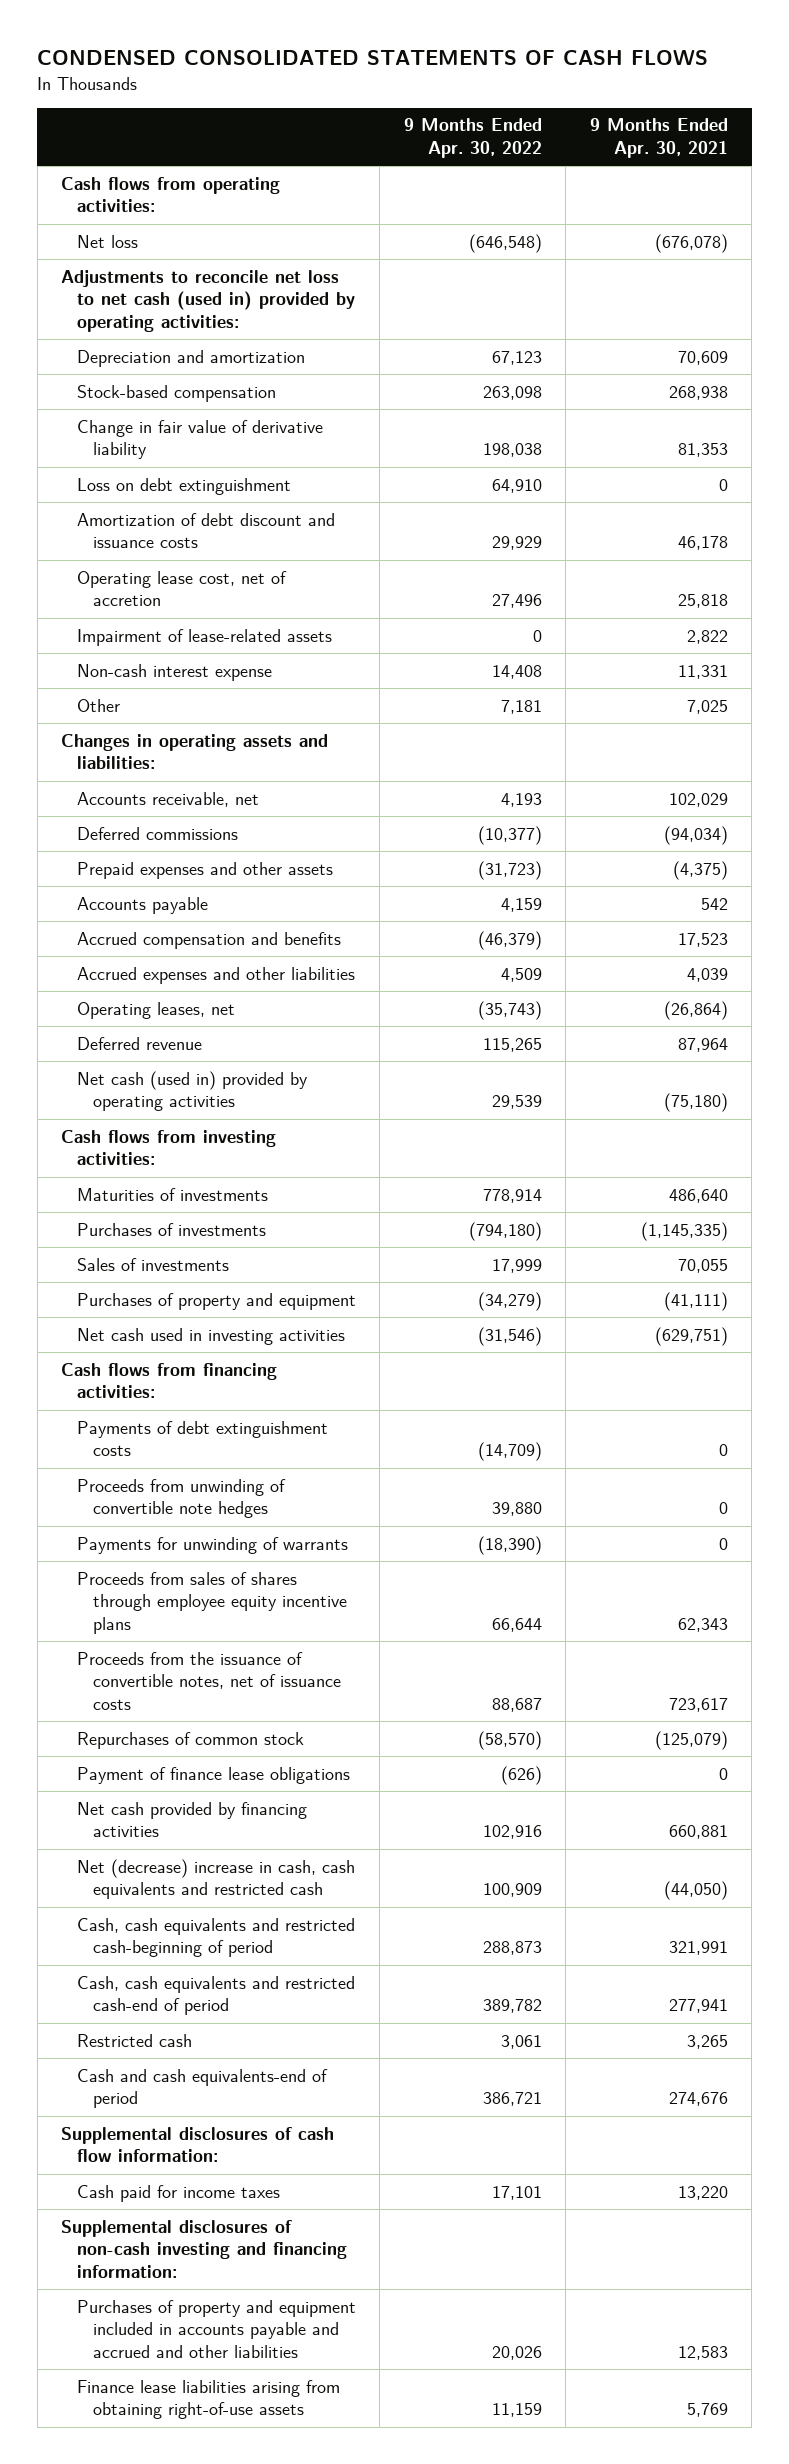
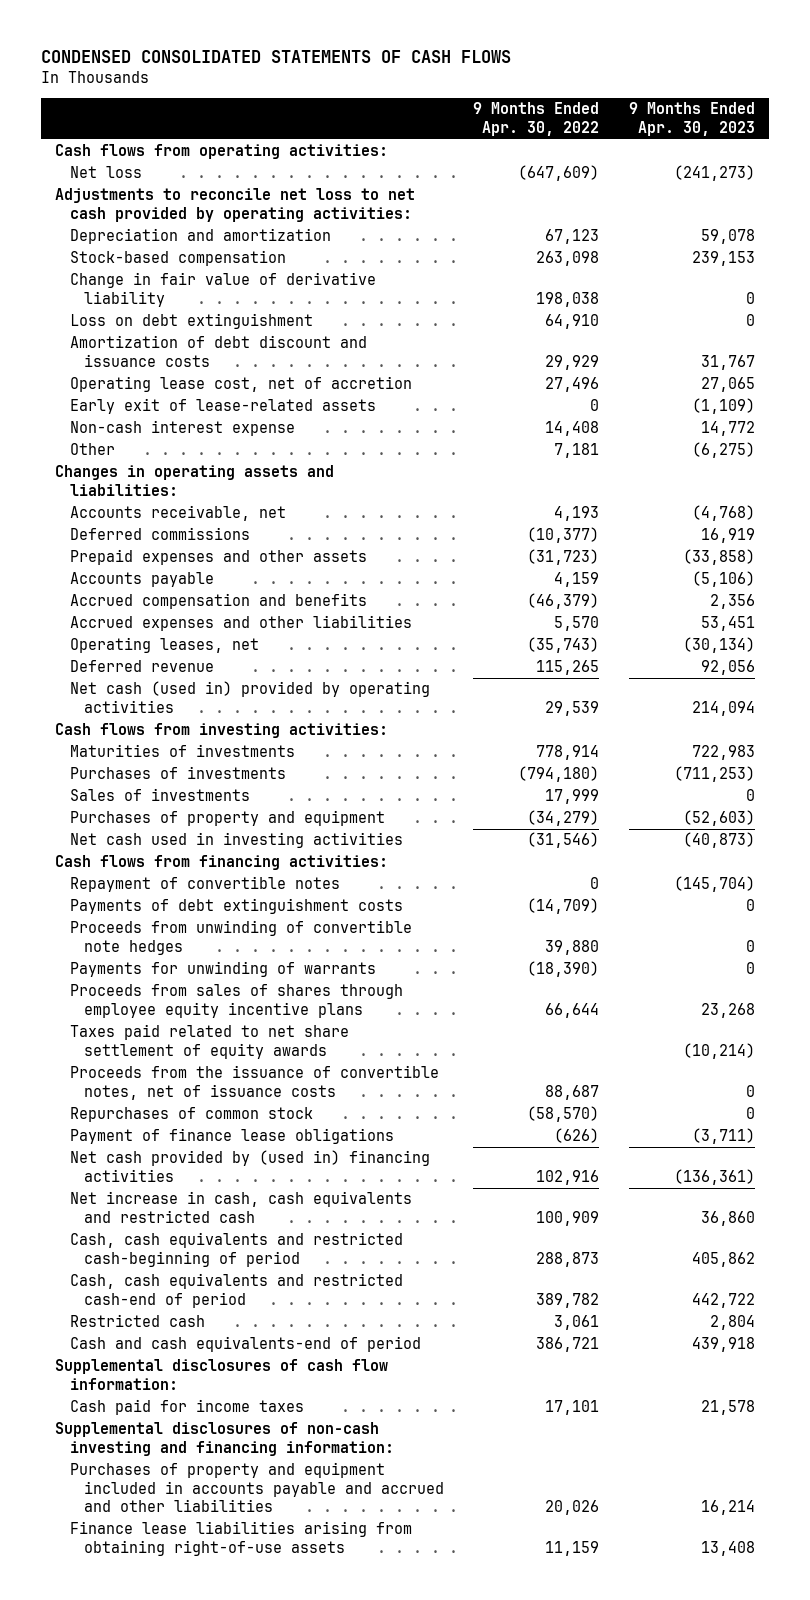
- | 9 Months Ended Apr. 30, 2022 | 9 Months Ended Apr. 30, 2021
+ | 9 Months Ended Apr. 30, 2022 | 9 Months Ended Apr. 30, 2023
- Net loss | (646,548) | (676,078)
- Adjustments to reconcile net loss to net cash (used in) provided by operating activities:
+ Net loss | (647,609) | (241,273)
+ Adjustments to reconcile net loss to net cash provided by operating activities:
- Impairment of lease-related assets | 0 | 2,822
+ Early exit of lease-related assets | 0 | (1,109)
- Accrued expenses and other liabilities | 4,509 | 4,039
+ Accrued expenses and other liabilities | 5,570 | 53,451
+ Repayment of convertible notes | 0 | (145,704)
+ Taxes paid related to net share settlement of equity awards | | (10,214)
- Net cash provided by financing activities | 102,916 | 660,881
- Net (decrease) increase in cash, cash equivalents and restricted cash | 100,909 | (44,050)
+ Net cash provided by (used in) financing activities | 102,916 | (136,361)
+ Net increase in cash, cash equivalents and restricted cash | 100,909 | 36,860

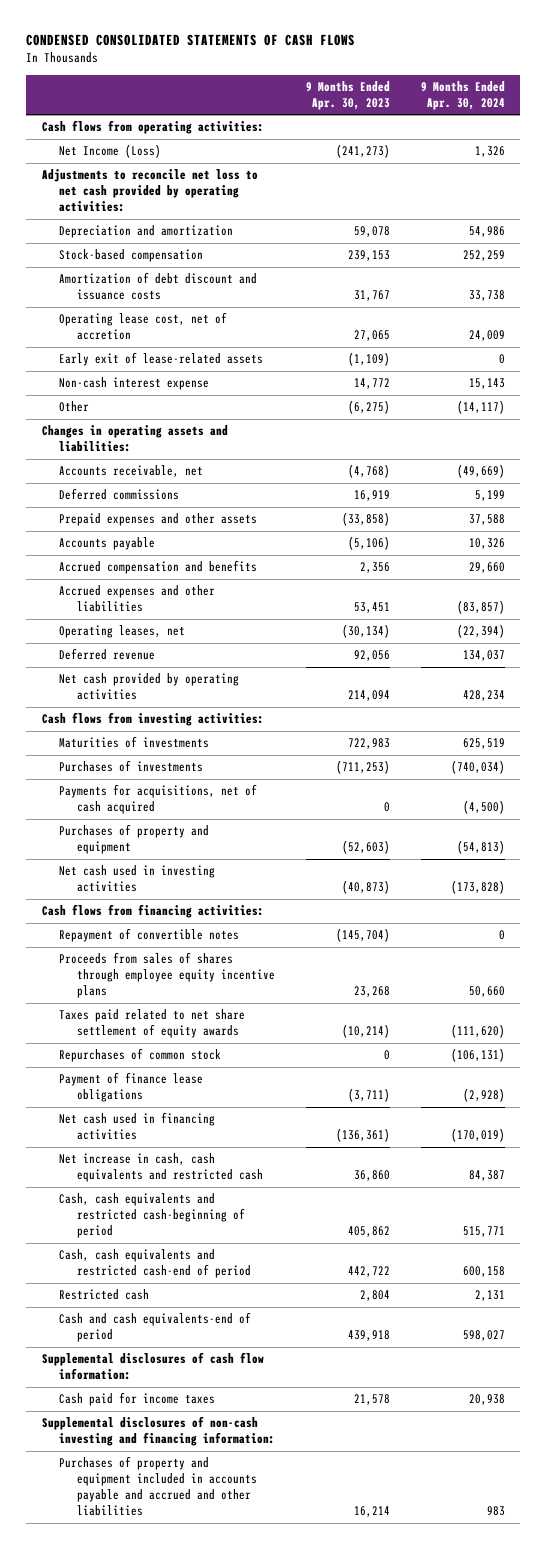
- | 9 Months Ended Apr. 30, 2022 | 9 Months Ended Apr. 30, 2023
+ | 9 Months Ended Apr. 30, 2023 | 9 Months Ended Apr. 30, 2024
- Net loss | (647,609) | (241,273)
+ Net Income (Loss) | (241,273) | 1,326
- Change in fair value of derivative liability | 198,038 | 0
- Loss on debt extinguishment | 64,910 | 0
- Net cash (used in) provided by operating activities | 29,539 | 214,094
+ Net cash provided by operating activities | 214,094 | 428,234
- Sales of investments | 17,999 | 0
+ Payments for acquisitions, net of cash acquired | 0 | (4,500)
- Payments of debt extinguishment costs | (14,709) | 0
- Proceeds from unwinding of convertible note hedges | 39,880 | 0
- Payments for unwinding of warrants | (18,390) | 0
- Proceeds from the issuance of convertible notes, net of issuance costs | 88,687 | 0
- Net cash provided by (used in) financing activities | 102,916 | (136,361)
+ Net cash used in financing activities | (136,361) | (170,019)
- Finance lease liabilities arising from obtaining right-of-use assets | 11,159 | 13,408

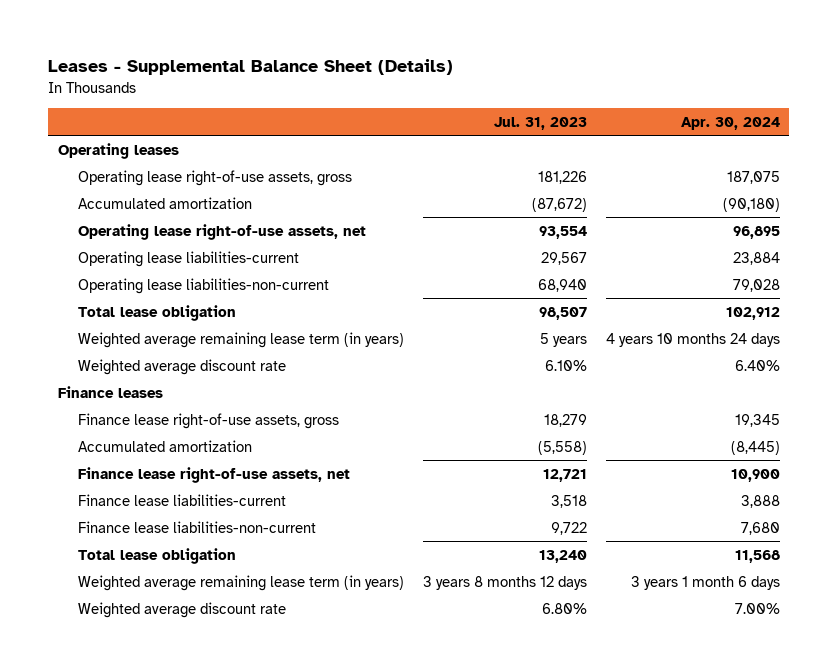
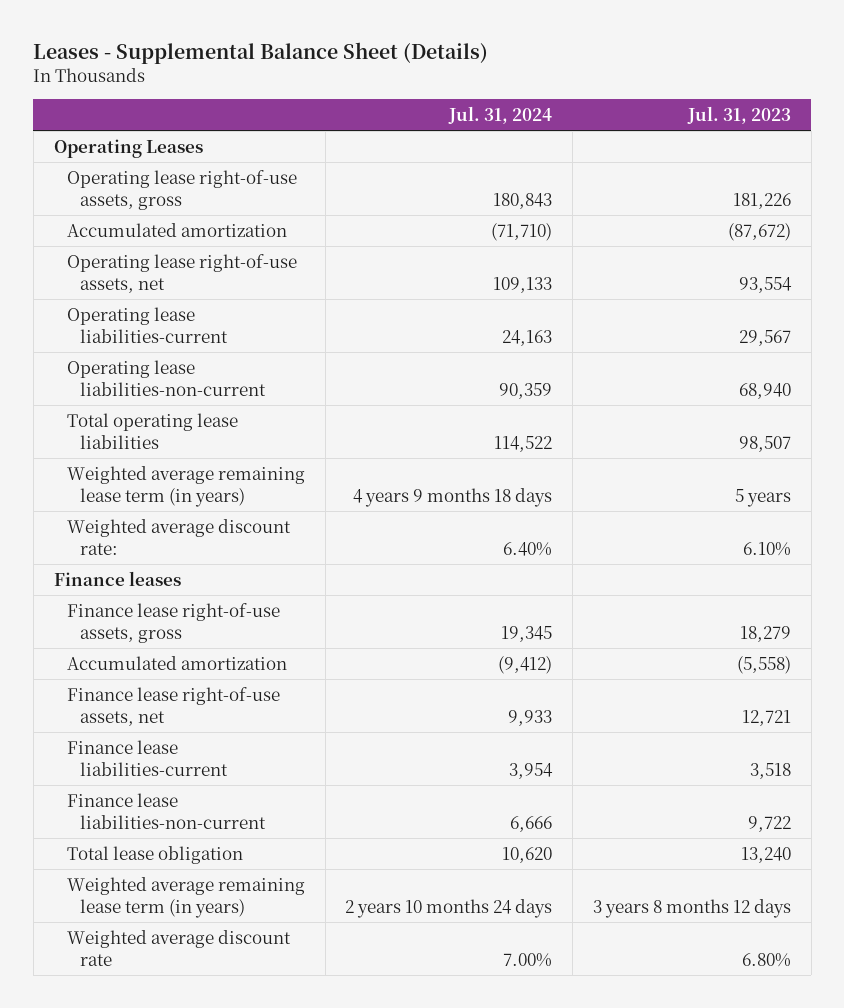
- | Jul. 31, 2023 | Apr. 30, 2024
+ | Jul. 31, 2024 | Jul. 31, 2023
- Operating leases
+ Operating Leases
- Total lease obligation | 98,507 | 102,912
+ Total operating lease liabilities | 114,522 | 98,507
- Weighted average discount rate | 6.10% | 6.40%
+ Weighted average discount rate: | 6.40% | 6.10%

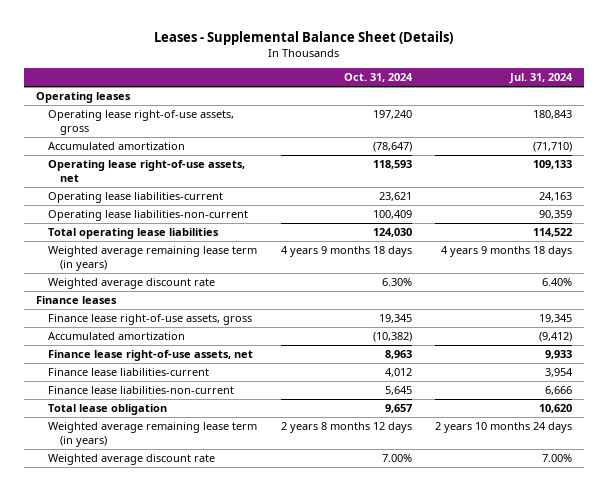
- | Jul. 31, 2024 | Jul. 31, 2023
+ | Oct. 31, 2024 | Jul. 31, 2024
- Operating Leases
+ Operating leases
- Weighted average discount rate: | 6.40% | 6.10%
+ Weighted average discount rate | 6.30% | 6.40%

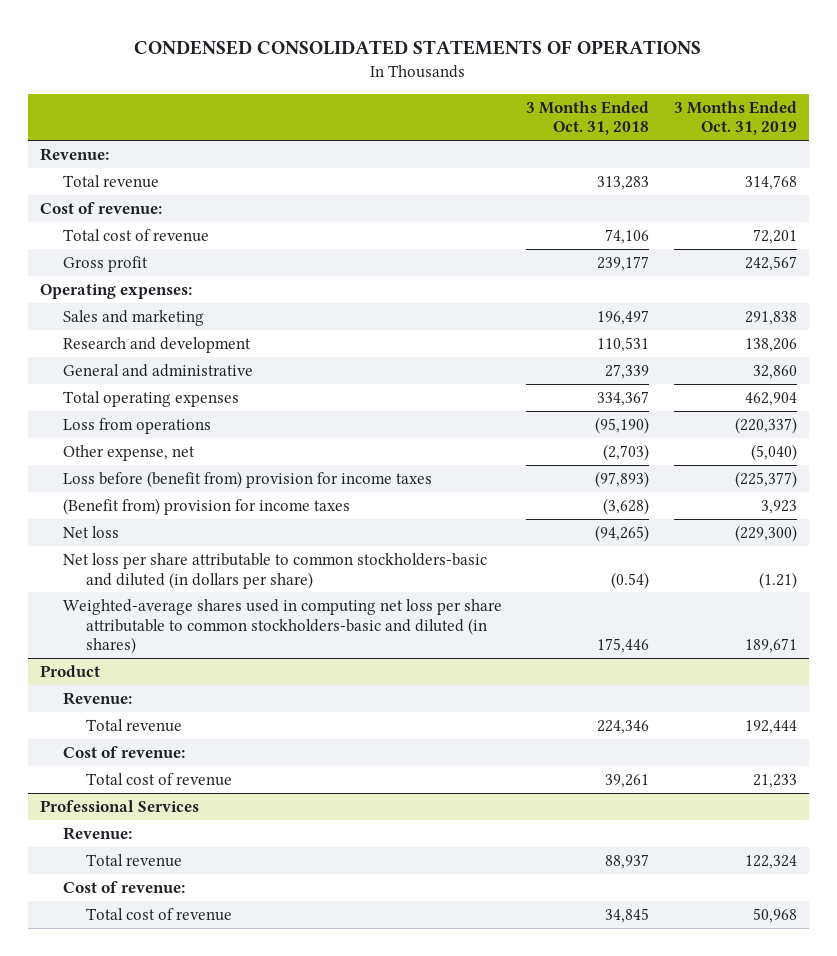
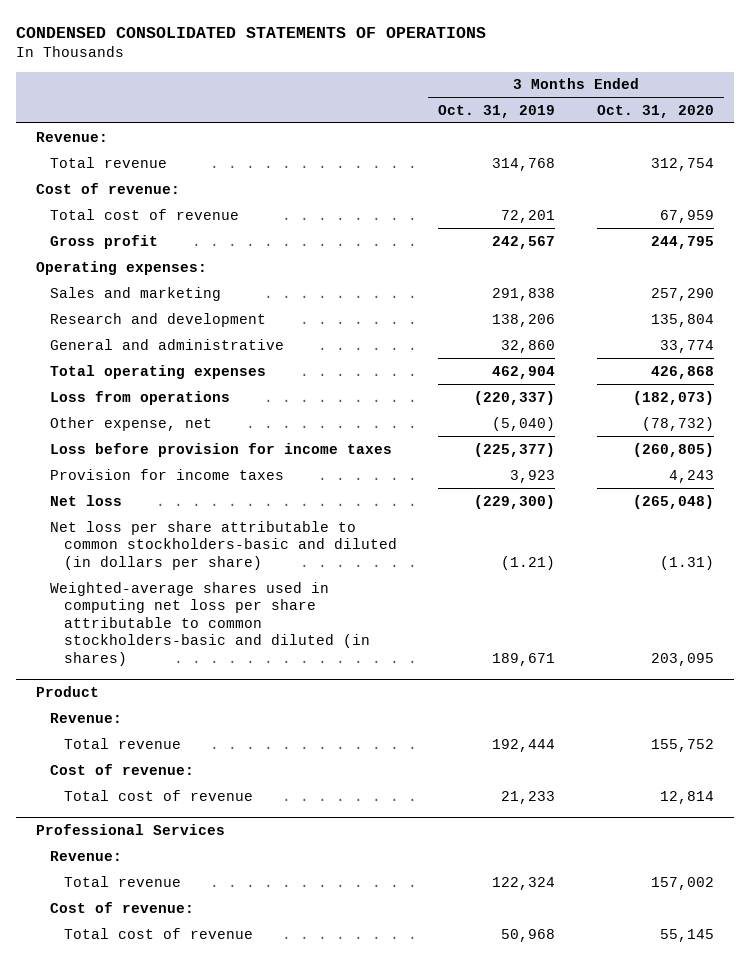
- | 3 Months Ended Oct. 31, 2018 | 3 Months Ended Oct. 31, 2019
+ | 3 Months Ended Oct. 31, 2019 | 3 Months Ended Oct. 31, 2020
- Loss before (benefit from) provision for income taxes | (97,893) | (225,377)
- (Benefit from) provision for income taxes | (3,628) | 3,923
+ Loss before provision for income taxes | (225,377) | (260,805)
+ Provision for income taxes | 3,923 | 4,243

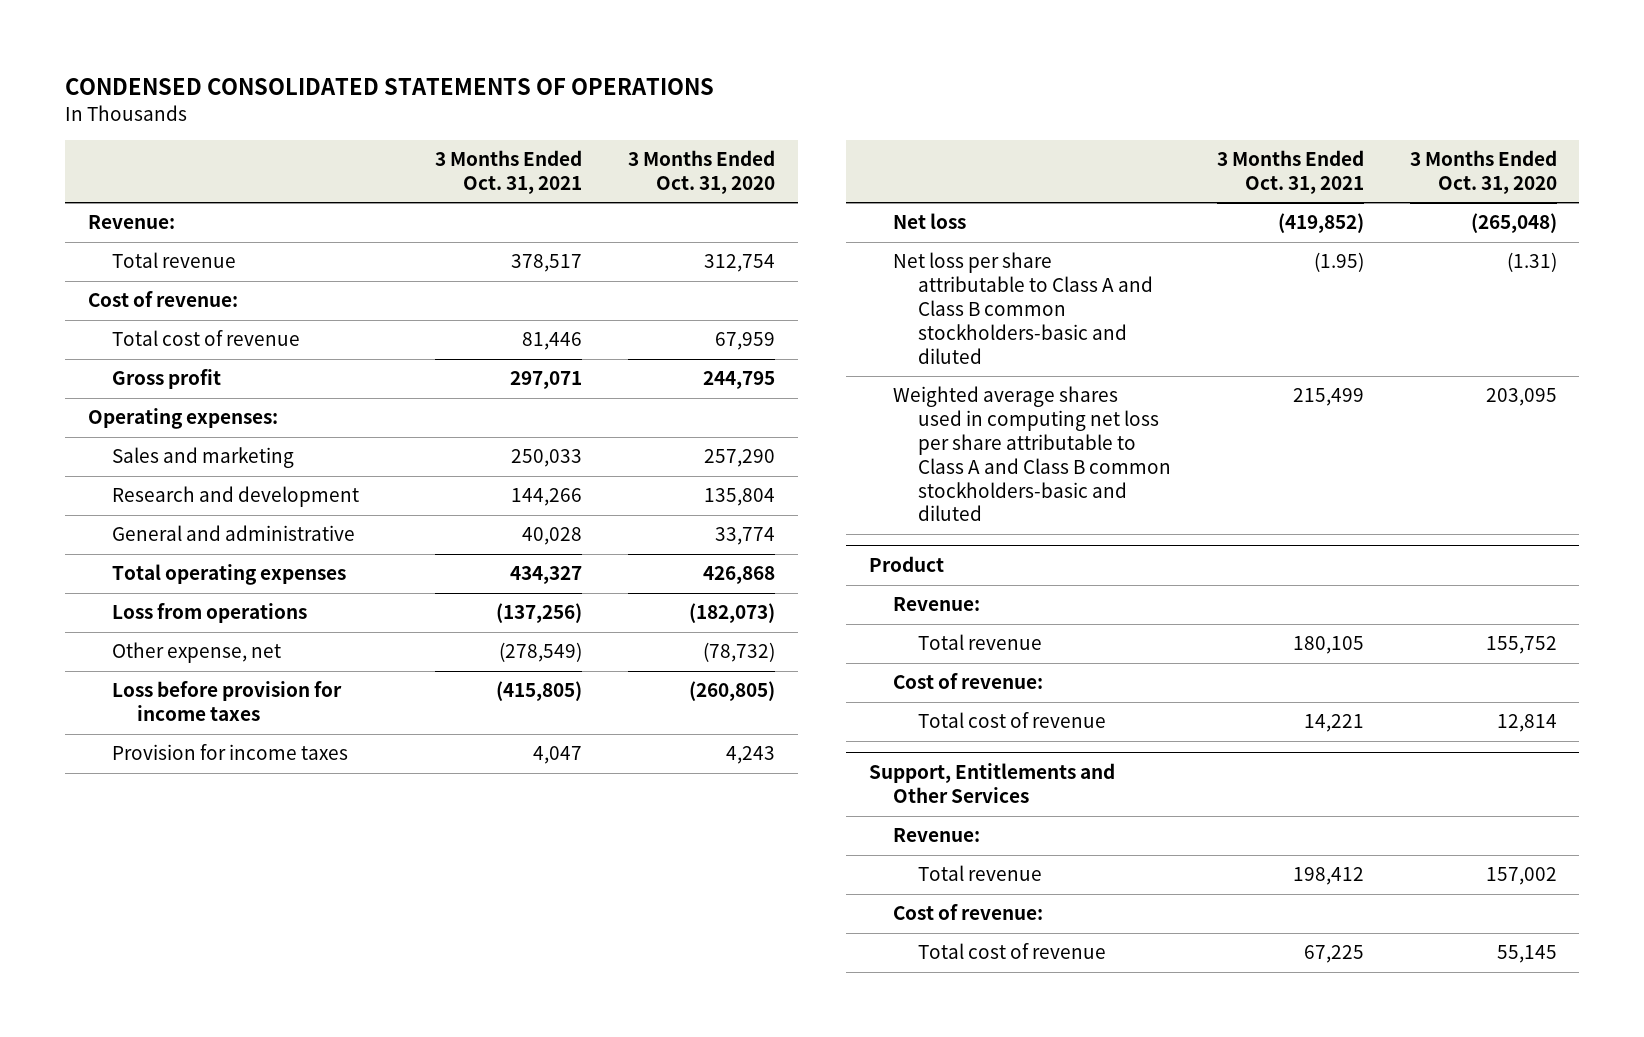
- | 3 Months Ended Oct. 31, 2019 | 3 Months Ended Oct. 31, 2020
+ | 3 Months Ended Oct. 31, 2021 | 3 Months Ended Oct. 31, 2020
- Net loss per share attributable to common stockholders-basic and diluted (in dollars per share) | (1.21) | (1.31)
- Weighted-average shares used in computing net loss per share attributable to common stockholders-basic and diluted (in shares) | 189,671 | 203,095
+ Net loss per share attributable to Class A and Class B common stockholders-basic and diluted | (1.95) | (1.31)
+ Weighted average shares used in computing net loss per share attributable to Class A and Class B common stockholders-basic and diluted | 215,499 | 203,095
- Professional Services
+ Support, Entitlements and Other Services

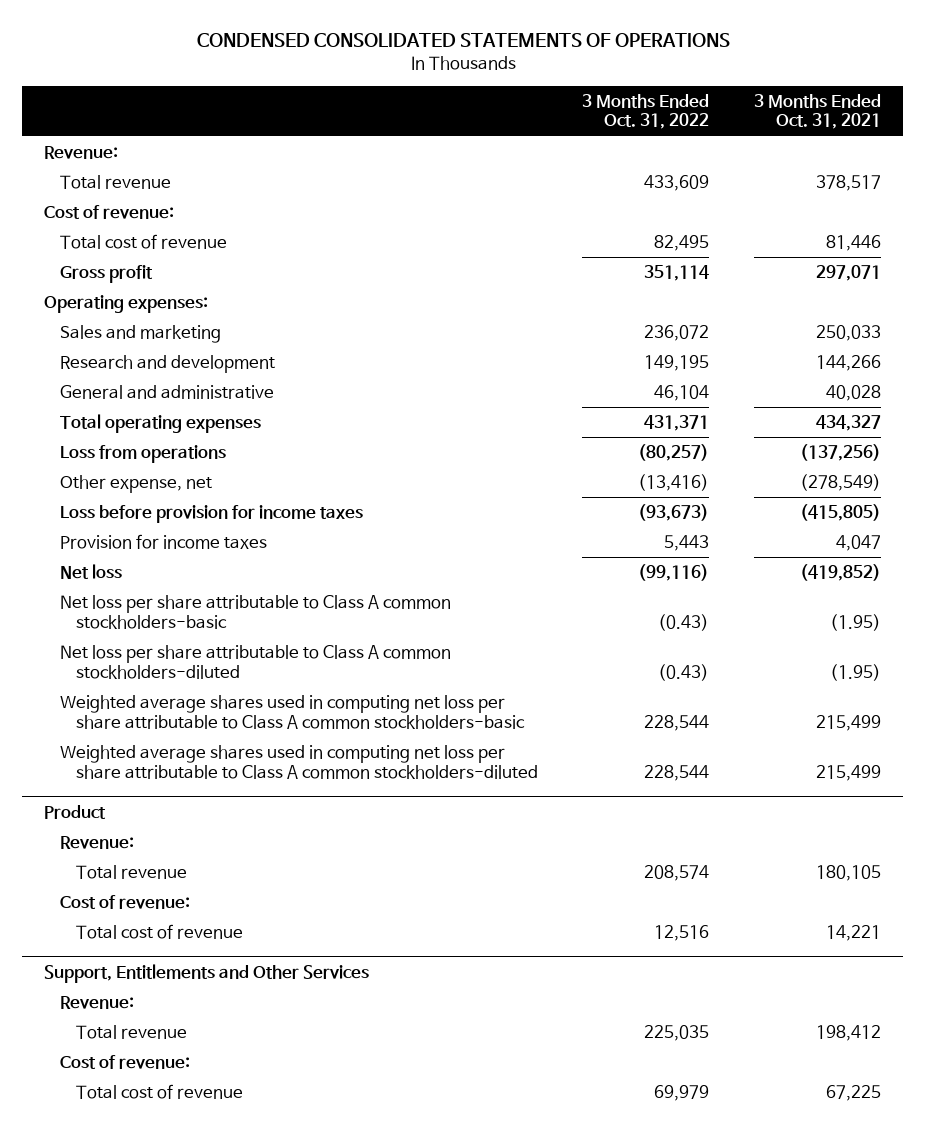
- | 3 Months Ended Oct. 31, 2021 | 3 Months Ended Oct. 31, 2020
+ | 3 Months Ended Oct. 31, 2022 | 3 Months Ended Oct. 31, 2021
- Net loss per share attributable to Class A and Class B common stockholders-basic and diluted | (1.95) | (1.31)
- Weighted average shares used in computing net loss per share attributable to Class A and Class B common stockholders-basic and diluted | 215,499 | 203,095
+ Net loss per share attributable to Class A common stockholders-basic | (0.43) | (1.95)
+ Net loss per share attributable to Class A common stockholders-diluted | (0.43) | (1.95)
+ Weighted average shares used in computing net loss per share attributable to Class A common stockholders-basic | 228,544 | 215,499
+ Weighted average shares used in computing net loss per share attributable to Class A common stockholders-diluted | 228,544 | 215,499

